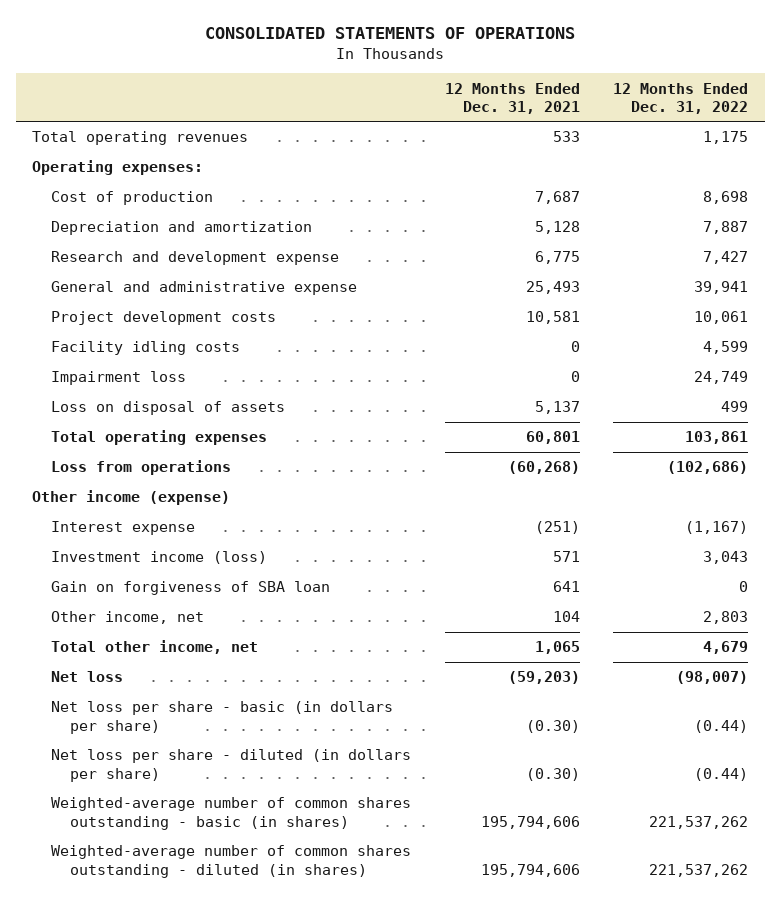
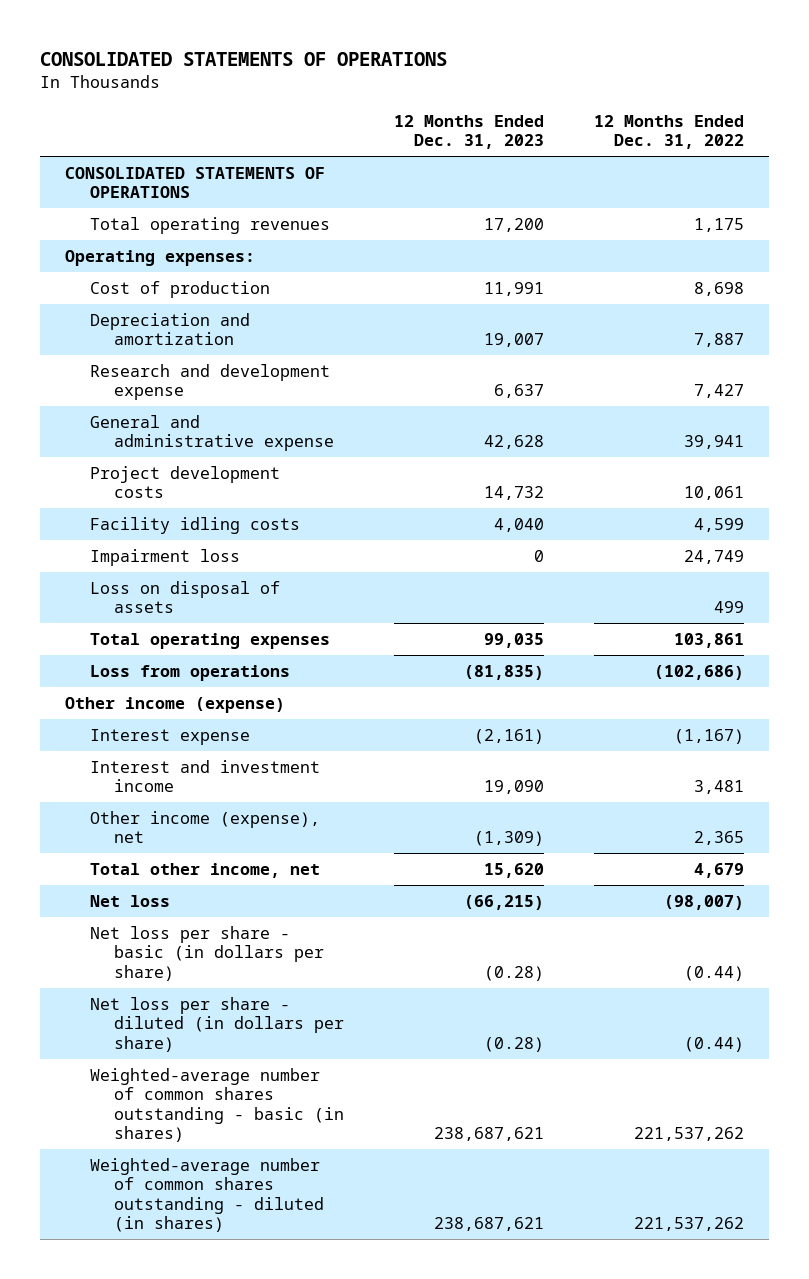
- | 12 Months Ended Dec. 31, 2021 | 12 Months Ended Dec. 31, 2022
+ | 12 Months Ended Dec. 31, 2023 | 12 Months Ended Dec. 31, 2022
+ CONSOLIDATED STATEMENTS OF OPERATIONS
- Investment income (loss) | 571 | 3,043
- Gain on forgiveness of SBA loan | 641 | 0
- Other income, net | 104 | 2,803
+ Interest and investment income | 19,090 | 3,481
+ Other income (expense), net | (1,309) | 2,365

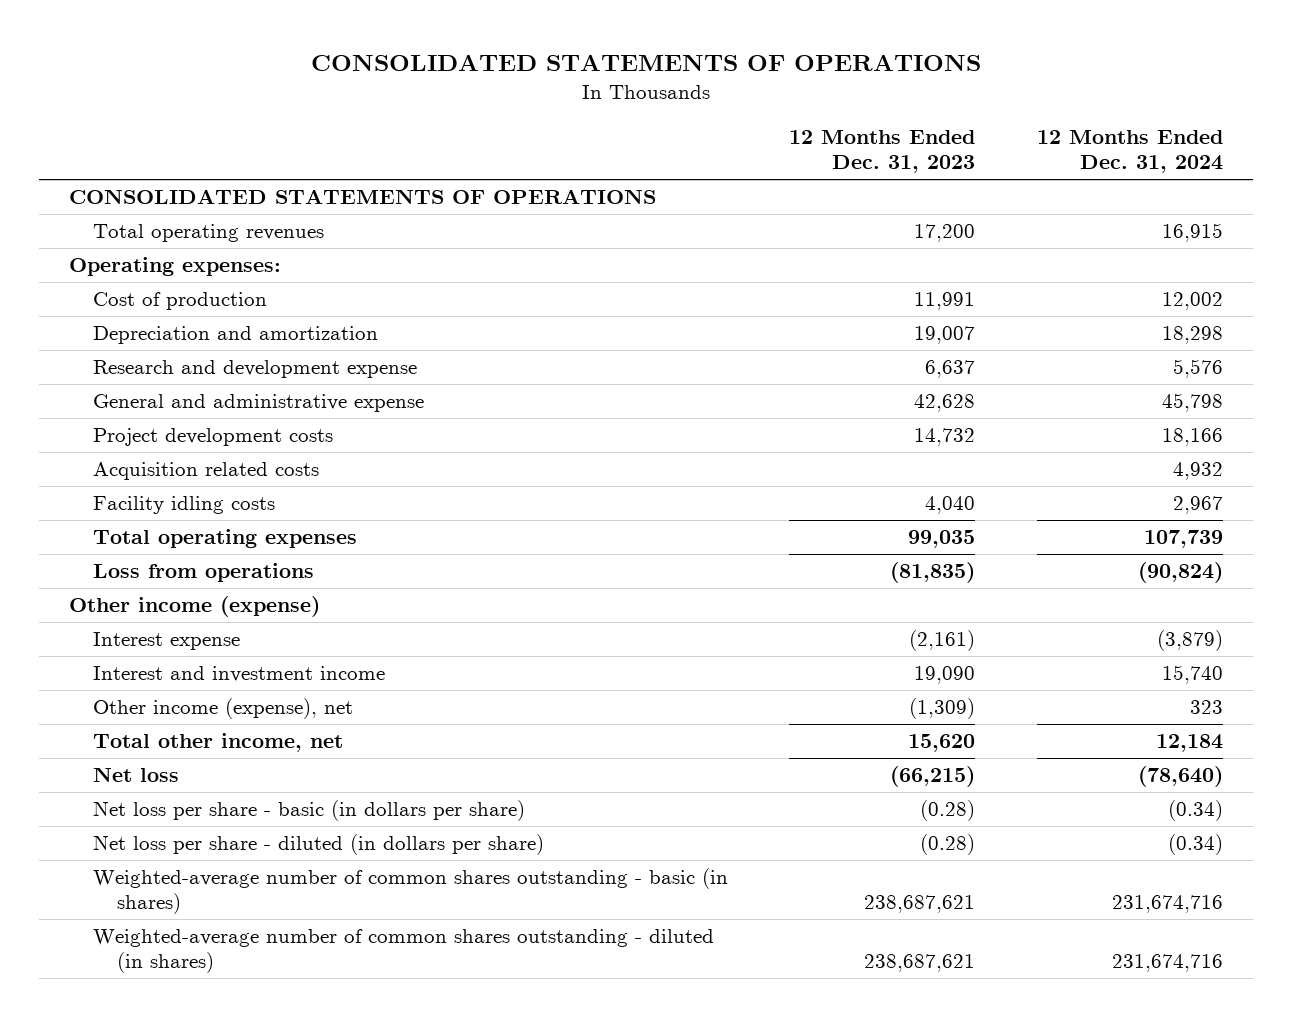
- | 12 Months Ended Dec. 31, 2023 | 12 Months Ended Dec. 31, 2022
+ | 12 Months Ended Dec. 31, 2023 | 12 Months Ended Dec. 31, 2024
+ Acquisition related costs | | 4,932
- Impairment loss | 0 | 24,749
- Loss on disposal of assets | | 499

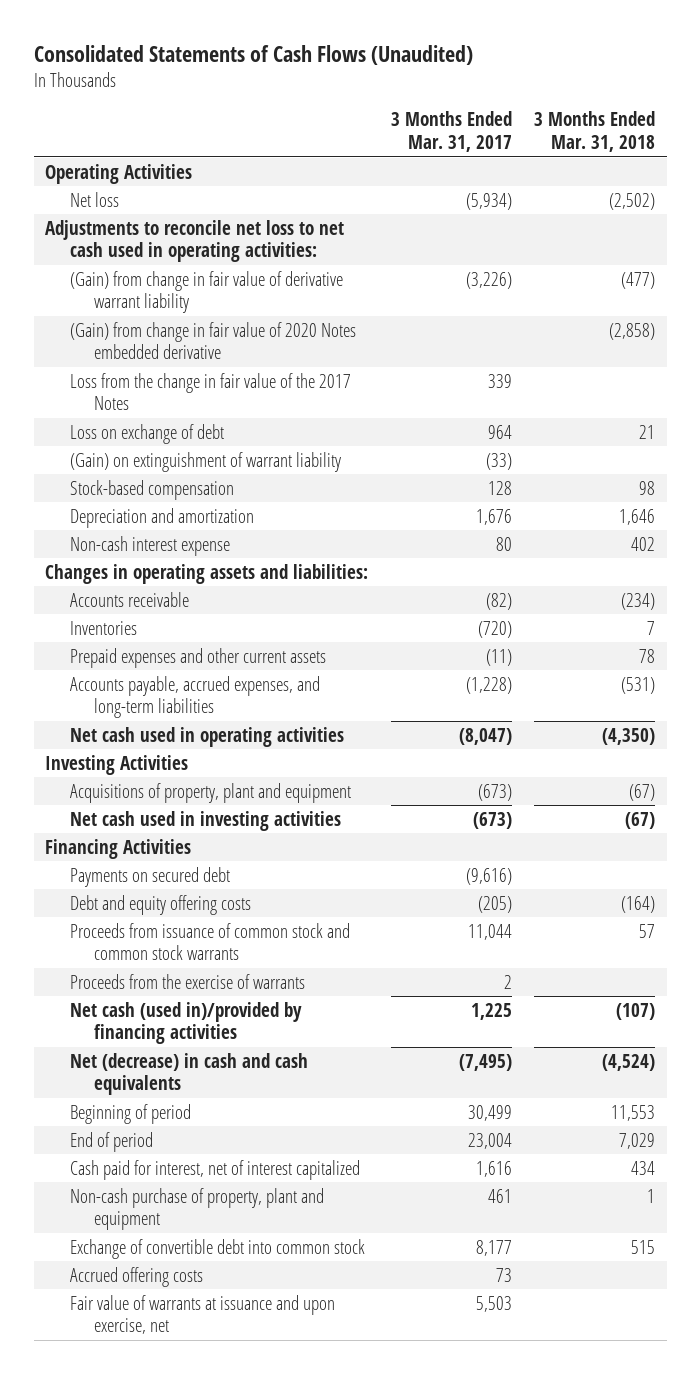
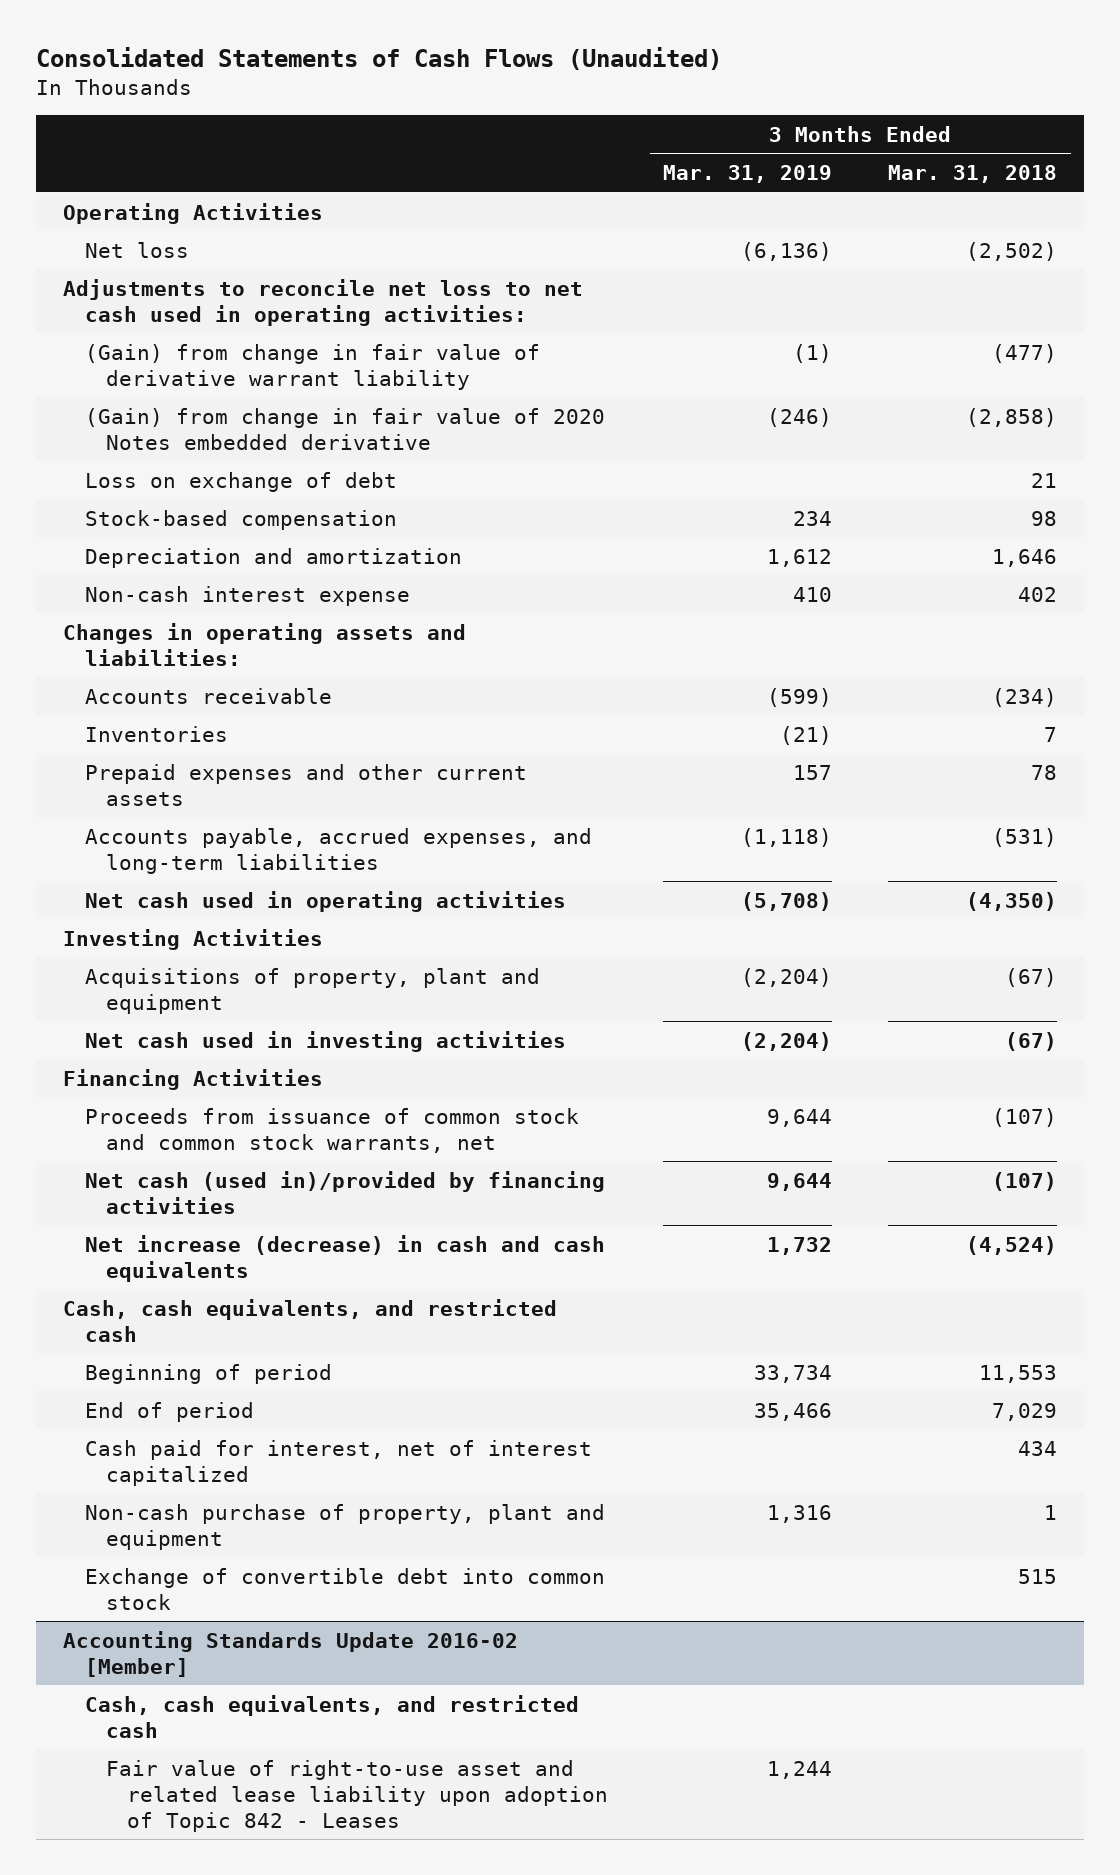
- | 3 Months Ended Mar. 31, 2017 | 3 Months Ended Mar. 31, 2018
+ | 3 Months Ended Mar. 31, 2019 | 3 Months Ended Mar. 31, 2018
- Loss from the change in fair value of the 2017 Notes | 339 |
- (Gain) on extinguishment of warrant liability | (33) |
- Payments on secured debt | (9,616) |
- Debt and equity offering costs | (205) | (164)
- Proceeds from issuance of common stock and common stock warrants | 11,044 | 57
- Proceeds from the exercise of warrants | 2 |
+ Proceeds from issuance of common stock and common stock warrants, net | 9,644 | (107)
- Net (decrease) in cash and cash equivalents | (7,495) | (4,524)
+ Net increase (decrease) in cash and cash equivalents | 1,732 | (4,524)
+ Cash, cash equivalents, and restricted cash
- Accrued offering costs | 73 |
- Fair value of warrants at issuance and upon exercise, net | 5,503 |
+ Accounting Standards Update 2016-02 [Member]
+ Cash, cash equivalents, and restricted cash
+ Fair value of right-to-use asset and related lease liability upon adoption of Topic 842 - Leases | 1,244 |

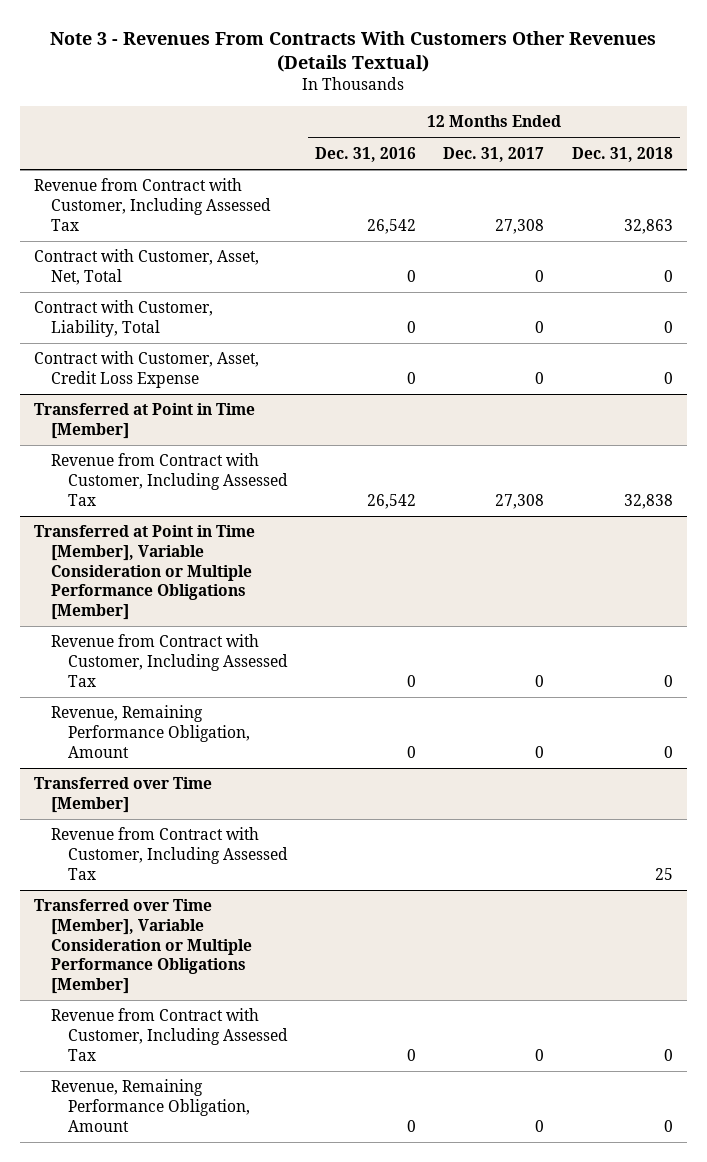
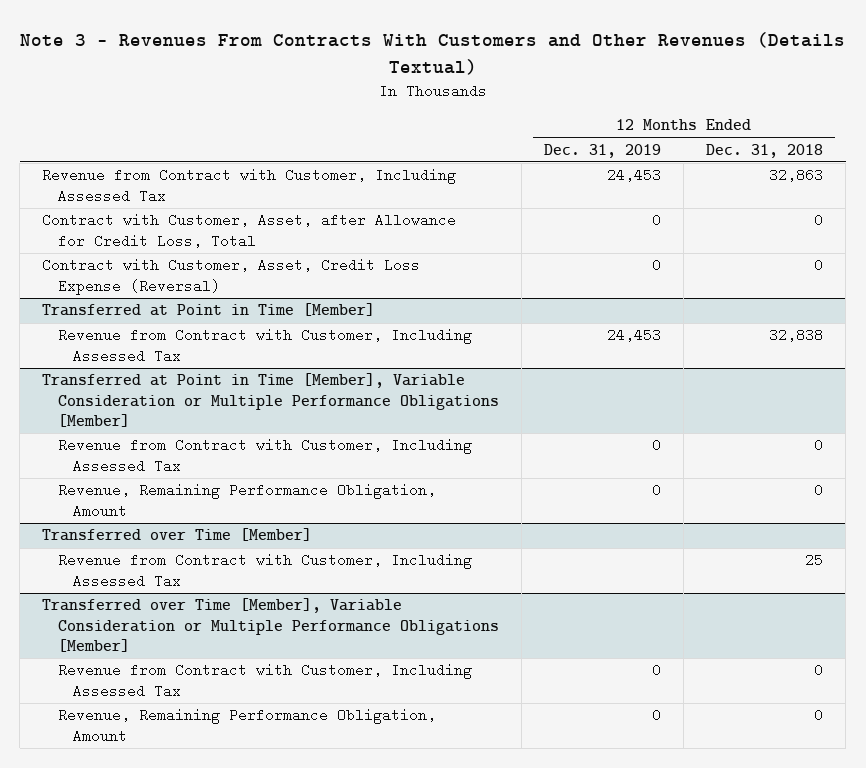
- Note 3 - Revenues From Contracts With Customers Other Revenues (Details Textual)
+ Note 3 - Revenues From Contracts With Customers and Other Revenues (Details Textual)
- | 12 Months Ended Dec. 31, 2016 | 12 Months Ended Dec. 31, 2017 | 12 Months Ended Dec. 31, 2018
+ | 12 Months Ended Dec. 31, 2019 | 12 Months Ended Dec. 31, 2018
- Contract with Customer, Asset, Net, Total | 0 | 0 | 0
- Contract with Customer, Liability, Total | 0 | 0 | 0
- Contract with Customer, Asset, Credit Loss Expense | 0 | 0 | 0
+ Contract with Customer, Asset, after Allowance for Credit Loss, Total | 0 | 0
+ Contract with Customer, Asset, Credit Loss Expense (Reversal) | 0 | 0

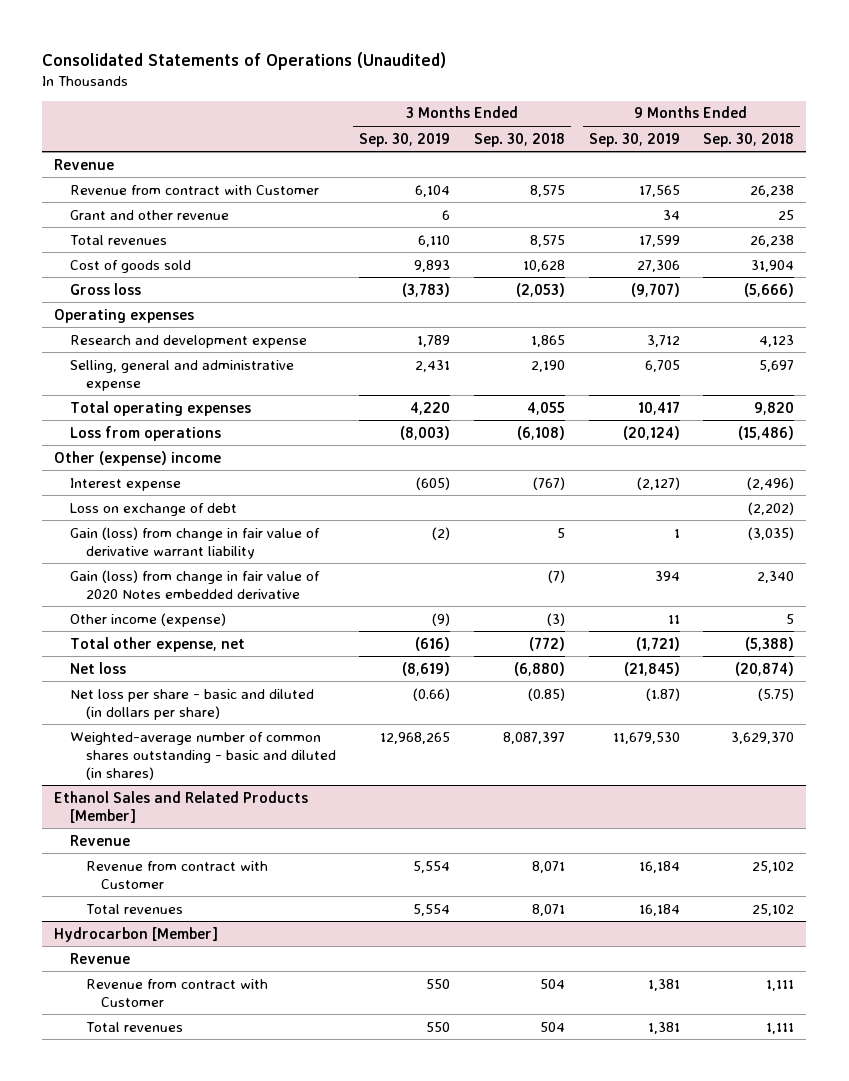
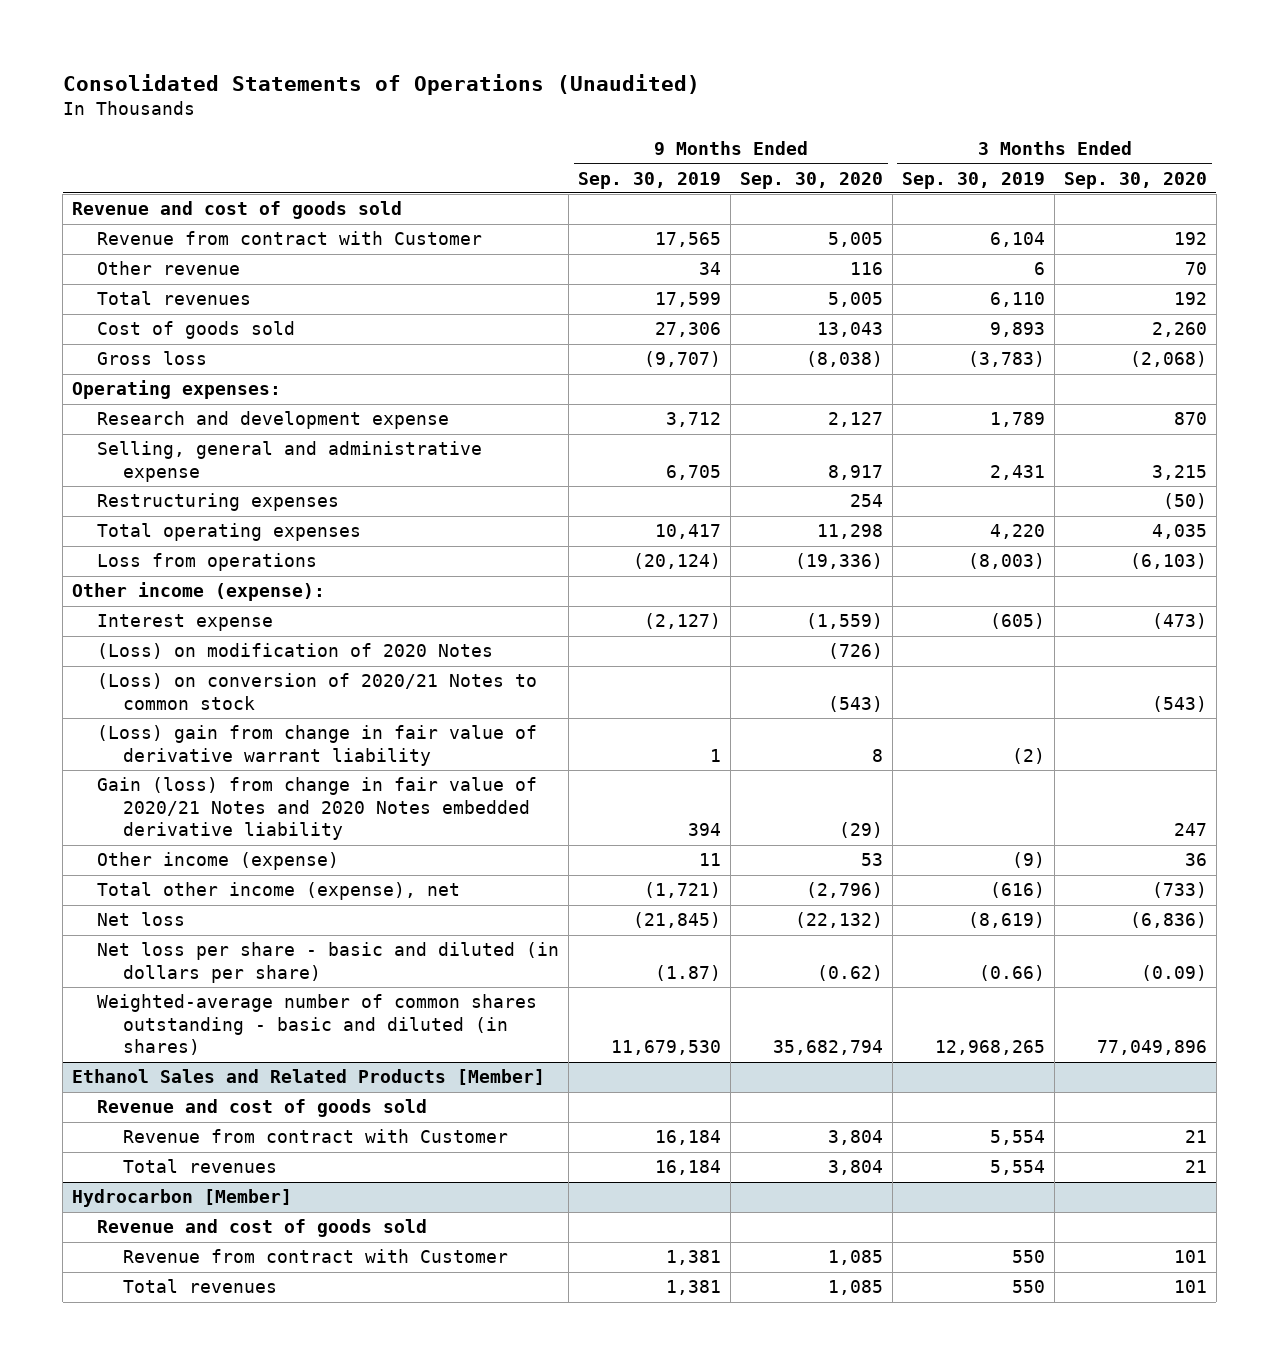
- | 3 Months Ended Sep. 30, 2019 | 3 Months Ended Sep. 30, 2018 | 9 Months Ended Sep. 30, 2019 | 9 Months Ended Sep. 30, 2018
+ | 9 Months Ended Sep. 30, 2019 | 9 Months Ended Sep. 30, 2020 | 3 Months Ended Sep. 30, 2019 | 3 Months Ended Sep. 30, 2020
- Revenue
+ Revenue and cost of goods sold
- Grant and other revenue | 6 | | 34 | 25
+ Other revenue | 34 | 116 | 6 | 70
- Operating expenses
+ Operating expenses:
+ Restructuring expenses | | 254 | | (50)
- Other (expense) income
+ Other income (expense):
- Loss on exchange of debt | | | | (2,202)
- Gain (loss) from change in fair value of derivative warrant liability | (2) | 5 | 1 | (3,035)
- Gain (loss) from change in fair value of 2020 Notes embedded derivative | | (7) | 394 | 2,340
+ (Loss) on modification of 2020 Notes | | (726) | |
+ (Loss) on conversion of 2020/21 Notes to common stock | | (543) | | (543)
+ (Loss) gain from change in fair value of derivative warrant liability | 1 | 8 | (2) |
+ Gain (loss) from change in fair value of 2020/21 Notes and 2020 Notes embedded derivative liability | 394 | (29) | | 247
- Total other expense, net | (616) | (772) | (1,721) | (5,388)
+ Total other income (expense), net | (1,721) | (2,796) | (616) | (733)
@ Ethanol Sales and Related Products [Member]
- Revenue
+ Revenue and cost of goods sold
@ Hydrocarbon [Member]
- Revenue
+ Revenue and cost of goods sold

